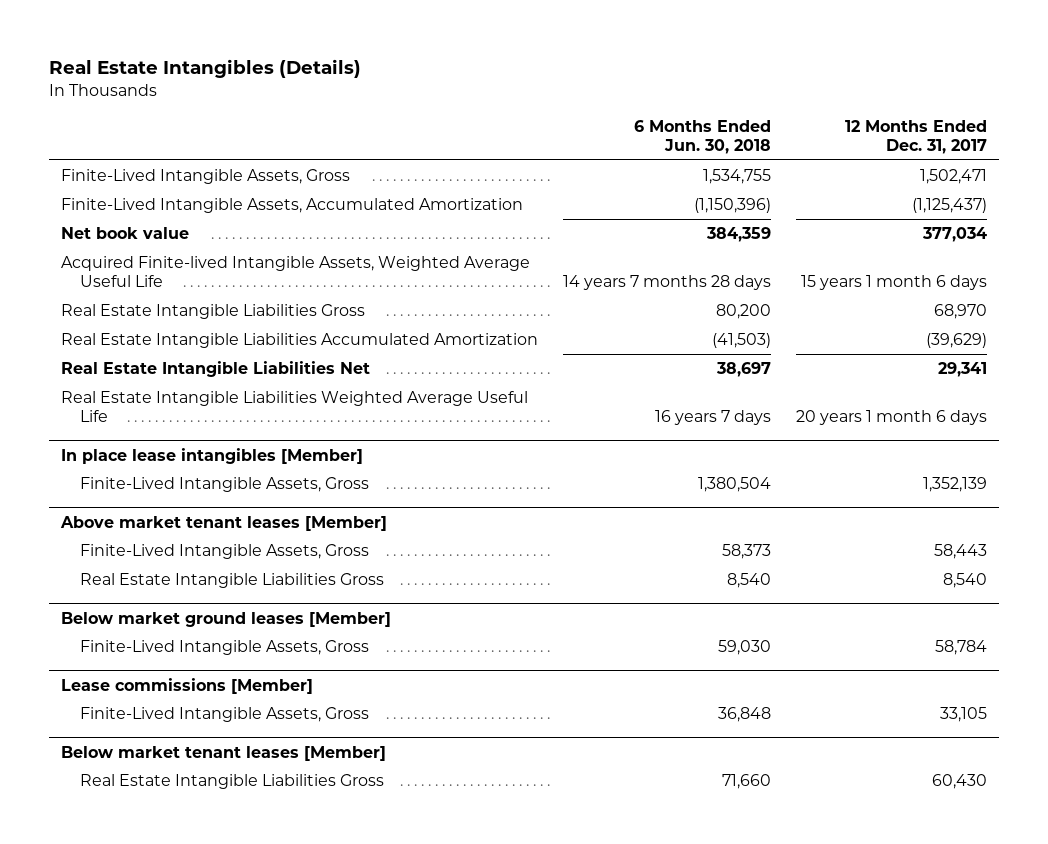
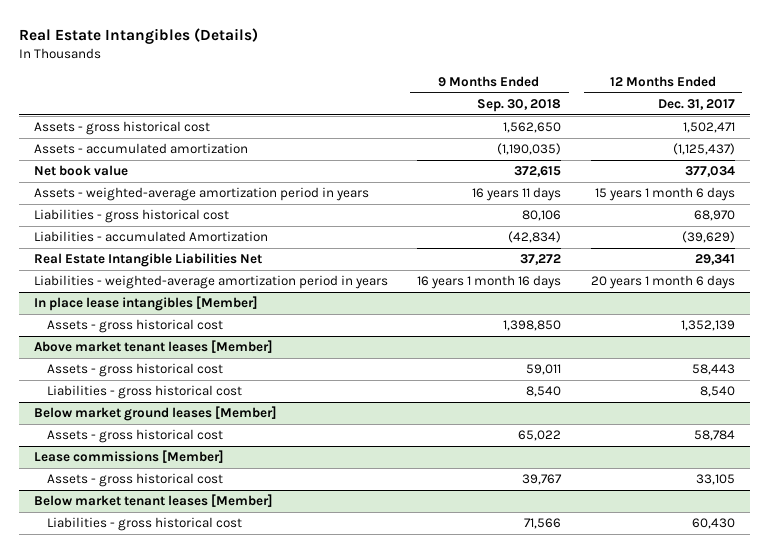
- | 6 Months Ended Jun. 30, 2018 | 12 Months Ended Dec. 31, 2017
+ | 9 Months Ended Sep. 30, 2018 | 12 Months Ended Dec. 31, 2017
- Finite-Lived Intangible Assets, Gross | 1,534,755 | 1,502,471
- Finite-Lived Intangible Assets, Accumulated Amortization | (1,150,396) | (1,125,437)
+ Assets - gross historical cost | 1,562,650 | 1,502,471
+ Assets - accumulated amortization | (1,190,035) | (1,125,437)
- Acquired Finite-lived Intangible Assets, Weighted Average Useful Life | 14 years 7 months 28 days | 15 years 1 month 6 days
- Real Estate Intangible Liabilities Gross | 80,200 | 68,970
- Real Estate Intangible Liabilities Accumulated Amortization | (41,503) | (39,629)
+ Assets - weighted-average amortization period in years | 16 years 11 days | 15 years 1 month 6 days
+ Liabilities - gross historical cost | 80,106 | 68,970
+ Liabilities - accumulated Amortization | (42,834) | (39,629)
- Real Estate Intangible Liabilities Weighted Average Useful Life | 16 years 7 days | 20 years 1 month 6 days
+ Liabilities - weighted-average amortization period in years | 16 years 1 month 16 days | 20 years 1 month 6 days
@ In place lease intangibles [Member]
- Finite-Lived Intangible Assets, Gross | 1,380,504 | 1,352,139
+ Assets - gross historical cost | 1,398,850 | 1,352,139
@ Above market tenant leases [Member]
- Finite-Lived Intangible Assets, Gross | 58,373 | 58,443
- Real Estate Intangible Liabilities Gross | 8,540 | 8,540
+ Assets - gross historical cost | 59,011 | 58,443
+ Liabilities - gross historical cost | 8,540 | 8,540
@ Below market ground leases [Member]
- Finite-Lived Intangible Assets, Gross | 59,030 | 58,784
+ Assets - gross historical cost | 65,022 | 58,784
@ Lease commissions [Member]
- Finite-Lived Intangible Assets, Gross | 36,848 | 33,105
+ Assets - gross historical cost | 39,767 | 33,105
@ Below market tenant leases [Member]
- Real Estate Intangible Liabilities Gross | 71,660 | 60,430
+ Liabilities - gross historical cost | 71,566 | 60,430

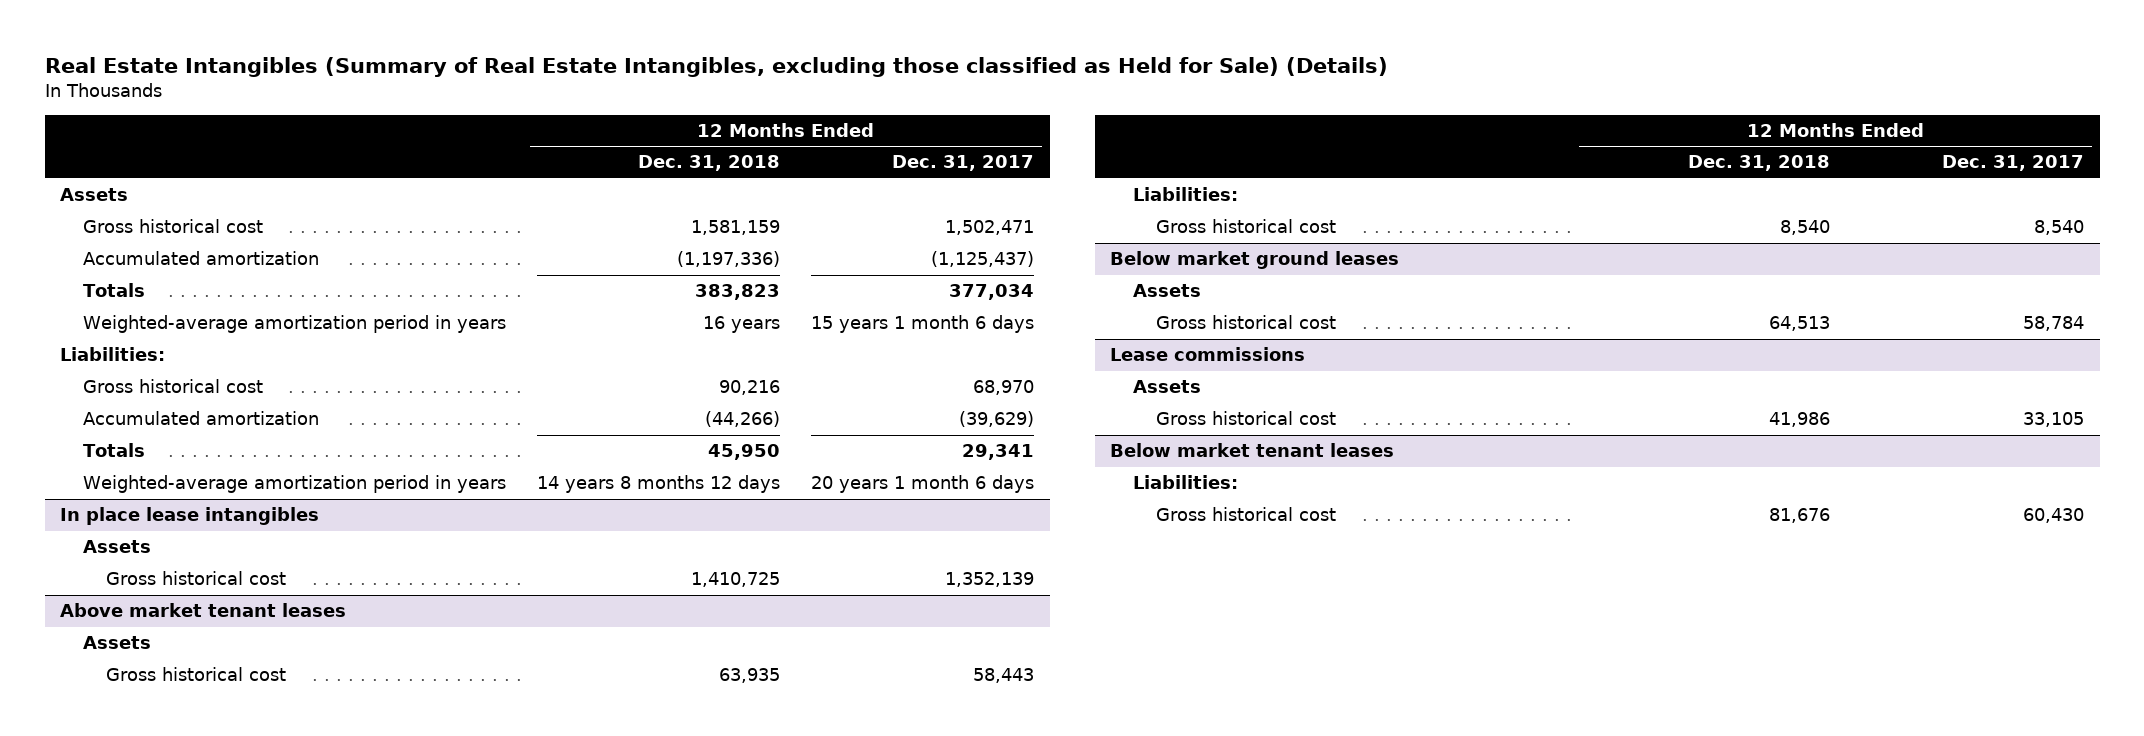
- Real Estate Intangibles (Details)
+ Real Estate Intangibles (Summary of Real Estate Intangibles, excluding those classified as Held for Sale) (Details)
- | 9 Months Ended Sep. 30, 2018 | 12 Months Ended Dec. 31, 2017
+ | 12 Months Ended Dec. 31, 2018 | 12 Months Ended Dec. 31, 2017
- Assets - gross historical cost | 1,562,650 | 1,502,471
- Assets - accumulated amortization | (1,190,035) | (1,125,437)
- Net book value | 372,615 | 377,034
- Assets - weighted-average amortization period in years | 16 years 11 days | 15 years 1 month 6 days
- Liabilities - gross historical cost | 80,106 | 68,970
- Liabilities - accumulated Amortization | (42,834) | (39,629)
- Real Estate Intangible Liabilities Net | 37,272 | 29,341
- Liabilities - weighted-average amortization period in years | 16 years 1 month 16 days | 20 years 1 month 6 days
- In place lease intangibles [Member]
- Assets - gross historical cost | 1,398,850 | 1,352,139
- Above market tenant leases [Member]
- Assets - gross historical cost | 59,011 | 58,443
- Liabilities - gross historical cost | 8,540 | 8,540
- Below market ground leases [Member]
- Assets - gross historical cost | 65,022 | 58,784
- Lease commissions [Member]
- Assets - gross historical cost | 39,767 | 33,105
- Below market tenant leases [Member]
- Liabilities - gross historical cost | 71,566 | 60,430
+ Assets
+ Gross historical cost | 1,581,159 | 1,502,471
+ Accumulated amortization | (1,197,336) | (1,125,437)
+ Totals | 383,823 | 377,034
+ Weighted-average amortization period in years | 16 years | 15 years 1 month 6 days
+ Liabilities:
+ Gross historical cost | 90,216 | 68,970
+ Accumulated amortization | (44,266) | (39,629)
+ Totals | 45,950 | 29,341
+ Weighted-average amortization period in years | 14 years 8 months 12 days | 20 years 1 month 6 days
+ In place lease intangibles
+ Assets
+ Gross historical cost | 1,410,725 | 1,352,139
+ Above market tenant leases
+ Assets
+ Gross historical cost | 63,935 | 58,443
+ Liabilities:
+ Gross historical cost | 8,540 | 8,540
+ Below market ground leases
+ Assets
+ Gross historical cost | 64,513 | 58,784
+ Lease commissions
+ Assets
+ Gross historical cost | 41,986 | 33,105
+ Below market tenant leases
+ Liabilities:
+ Gross historical cost | 81,676 | 60,430

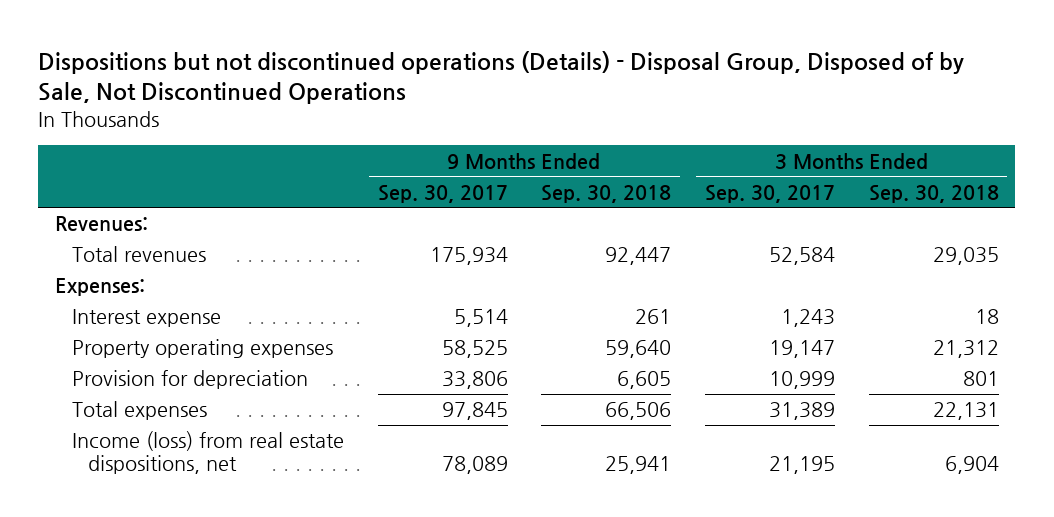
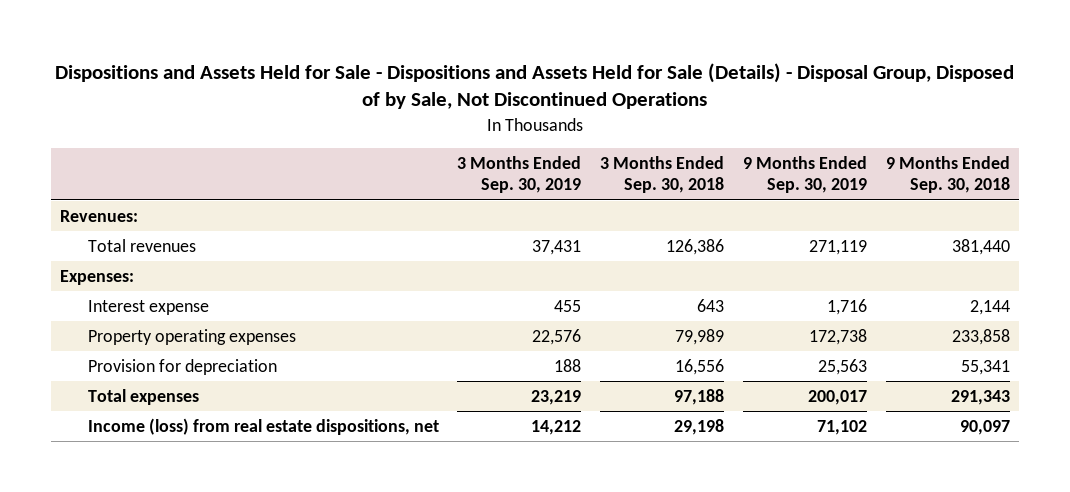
- Dispositions but not discontinued operations (Details) - Disposal Group, Disposed of by Sale, Not Discontinued Operations
+ Dispositions and Assets Held for Sale - Dispositions and Assets Held for Sale (Details) - Disposal Group, Disposed of by Sale, Not Discontinued Operations
- | 9 Months Ended Sep. 30, 2017 | 9 Months Ended Sep. 30, 2018 | 3 Months Ended Sep. 30, 2017 | 3 Months Ended Sep. 30, 2018
+ | 3 Months Ended Sep. 30, 2019 | 3 Months Ended Sep. 30, 2018 | 9 Months Ended Sep. 30, 2019 | 9 Months Ended Sep. 30, 2018
- Total revenues | 175,934 | 92,447 | 52,584 | 29,035
+ Total revenues | 37,431 | 126,386 | 271,119 | 381,440
- Interest expense | 5,514 | 261 | 1,243 | 18
- Property operating expenses | 58,525 | 59,640 | 19,147 | 21,312
- Provision for depreciation | 33,806 | 6,605 | 10,999 | 801
- Total expenses | 97,845 | 66,506 | 31,389 | 22,131
- Income (loss) from real estate dispositions, net | 78,089 | 25,941 | 21,195 | 6,904
+ Interest expense | 455 | 643 | 1,716 | 2,144
+ Property operating expenses | 22,576 | 79,989 | 172,738 | 233,858
+ Provision for depreciation | 188 | 16,556 | 25,563 | 55,341
+ Total expenses | 23,219 | 97,188 | 200,017 | 291,343
+ Income (loss) from real estate dispositions, net | 14,212 | 29,198 | 71,102 | 90,097

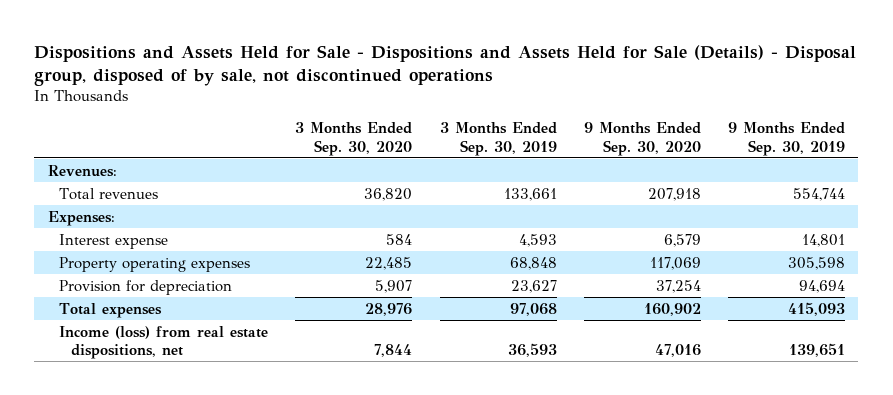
- Dispositions and Assets Held for Sale - Dispositions and Assets Held for Sale (Details) - Disposal Group, Disposed of by Sale, Not Discontinued Operations
+ Dispositions and Assets Held for Sale - Dispositions and Assets Held for Sale (Details) - Disposal group, disposed of by sale, not discontinued operations
- | 3 Months Ended Sep. 30, 2019 | 3 Months Ended Sep. 30, 2018 | 9 Months Ended Sep. 30, 2019 | 9 Months Ended Sep. 30, 2018
+ | 3 Months Ended Sep. 30, 2020 | 3 Months Ended Sep. 30, 2019 | 9 Months Ended Sep. 30, 2020 | 9 Months Ended Sep. 30, 2019
- Total revenues | 37,431 | 126,386 | 271,119 | 381,440
+ Total revenues | 36,820 | 133,661 | 207,918 | 554,744
- Interest expense | 455 | 643 | 1,716 | 2,144
- Property operating expenses | 22,576 | 79,989 | 172,738 | 233,858
- Provision for depreciation | 188 | 16,556 | 25,563 | 55,341
- Total expenses | 23,219 | 97,188 | 200,017 | 291,343
- Income (loss) from real estate dispositions, net | 14,212 | 29,198 | 71,102 | 90,097
+ Interest expense | 584 | 4,593 | 6,579 | 14,801
+ Property operating expenses | 22,485 | 68,848 | 117,069 | 305,598
+ Provision for depreciation | 5,907 | 23,627 | 37,254 | 94,694
+ Total expenses | 28,976 | 97,068 | 160,902 | 415,093
+ Income (loss) from real estate dispositions, net | 7,844 | 36,593 | 47,016 | 139,651

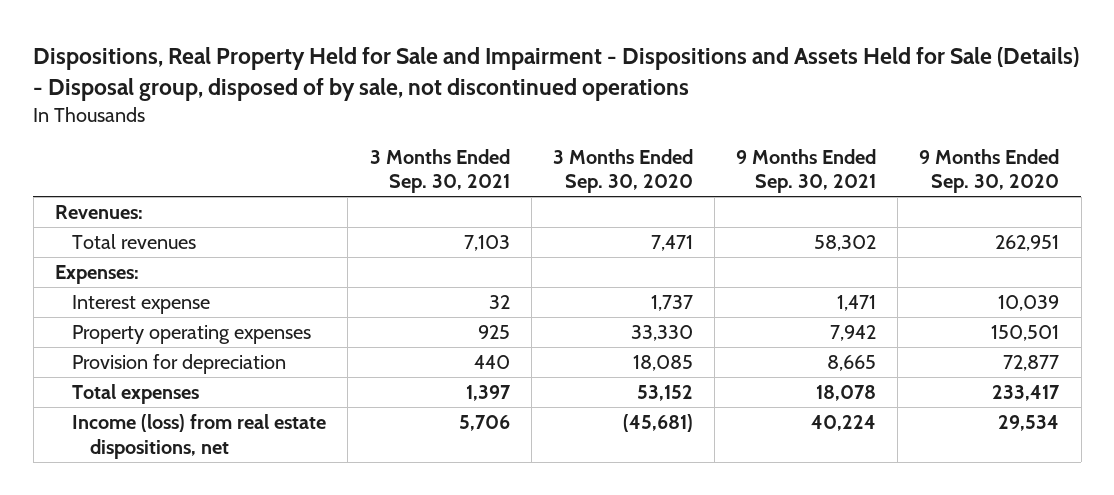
- Dispositions and Assets Held for Sale - Dispositions and Assets Held for Sale (Details) - Disposal group, disposed of by sale, not discontinued operations
+ Dispositions, Real Property Held for Sale and Impairment - Dispositions and Assets Held for Sale (Details) - Disposal group, disposed of by sale, not discontinued operations
- | 3 Months Ended Sep. 30, 2020 | 3 Months Ended Sep. 30, 2019 | 9 Months Ended Sep. 30, 2020 | 9 Months Ended Sep. 30, 2019
+ | 3 Months Ended Sep. 30, 2021 | 3 Months Ended Sep. 30, 2020 | 9 Months Ended Sep. 30, 2021 | 9 Months Ended Sep. 30, 2020
- Total revenues | 36,820 | 133,661 | 207,918 | 554,744
+ Total revenues | 7,103 | 7,471 | 58,302 | 262,951
- Interest expense | 584 | 4,593 | 6,579 | 14,801
- Property operating expenses | 22,485 | 68,848 | 117,069 | 305,598
- Provision for depreciation | 5,907 | 23,627 | 37,254 | 94,694
- Total expenses | 28,976 | 97,068 | 160,902 | 415,093
- Income (loss) from real estate dispositions, net | 7,844 | 36,593 | 47,016 | 139,651
+ Interest expense | 32 | 1,737 | 1,471 | 10,039
+ Property operating expenses | 925 | 33,330 | 7,942 | 150,501
+ Provision for depreciation | 440 | 18,085 | 8,665 | 72,877
+ Total expenses | 1,397 | 53,152 | 18,078 | 233,417
+ Income (loss) from real estate dispositions, net | 5,706 | (45,681) | 40,224 | 29,534

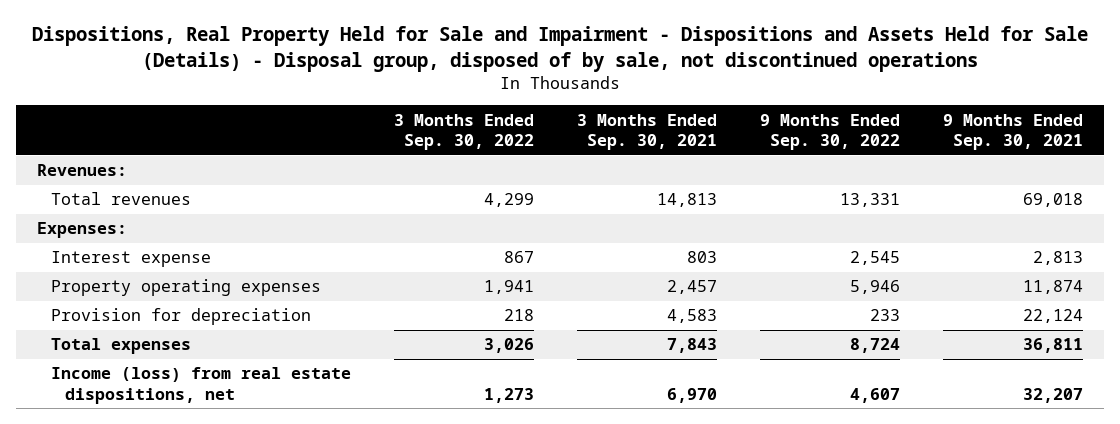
- | 3 Months Ended Sep. 30, 2021 | 3 Months Ended Sep. 30, 2020 | 9 Months Ended Sep. 30, 2021 | 9 Months Ended Sep. 30, 2020
+ | 3 Months Ended Sep. 30, 2022 | 3 Months Ended Sep. 30, 2021 | 9 Months Ended Sep. 30, 2022 | 9 Months Ended Sep. 30, 2021
- Total revenues | 7,103 | 7,471 | 58,302 | 262,951
+ Total revenues | 4,299 | 14,813 | 13,331 | 69,018
- Interest expense | 32 | 1,737 | 1,471 | 10,039
- Property operating expenses | 925 | 33,330 | 7,942 | 150,501
- Provision for depreciation | 440 | 18,085 | 8,665 | 72,877
- Total expenses | 1,397 | 53,152 | 18,078 | 233,417
- Income (loss) from real estate dispositions, net | 5,706 | (45,681) | 40,224 | 29,534
+ Interest expense | 867 | 803 | 2,545 | 2,813
+ Property operating expenses | 1,941 | 2,457 | 5,946 | 11,874
+ Provision for depreciation | 218 | 4,583 | 233 | 22,124
+ Total expenses | 3,026 | 7,843 | 8,724 | 36,811
+ Income (loss) from real estate dispositions, net | 1,273 | 6,970 | 4,607 | 32,207

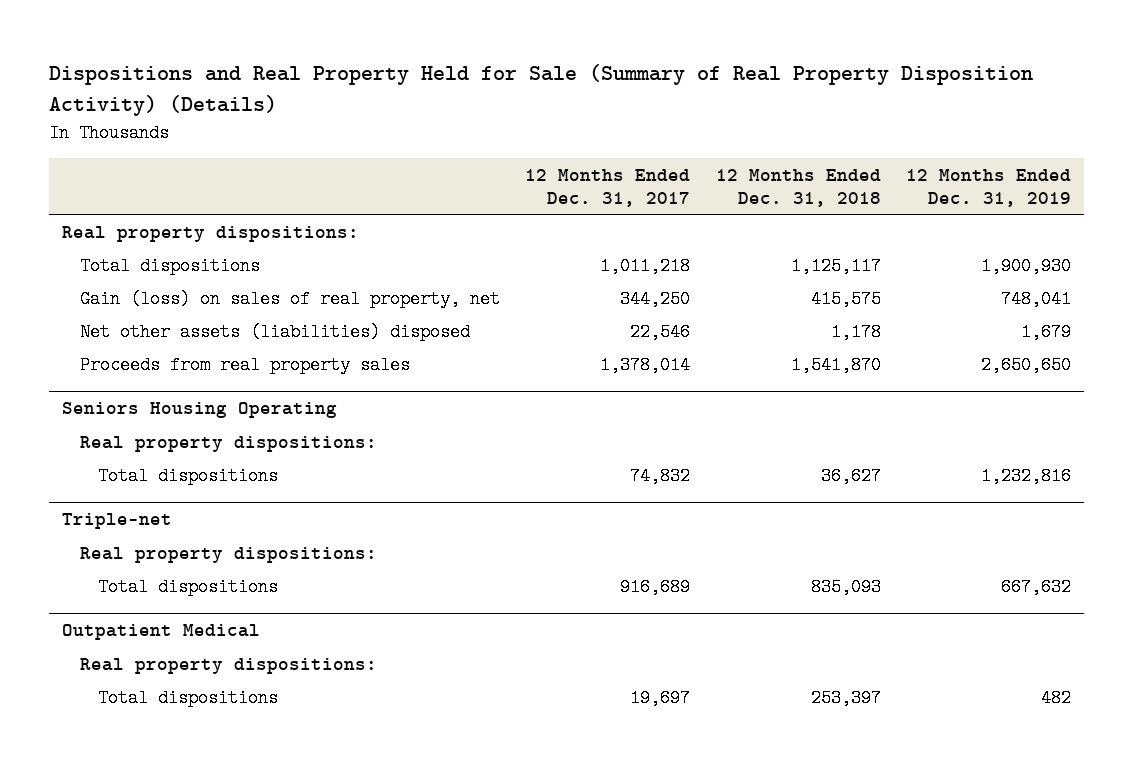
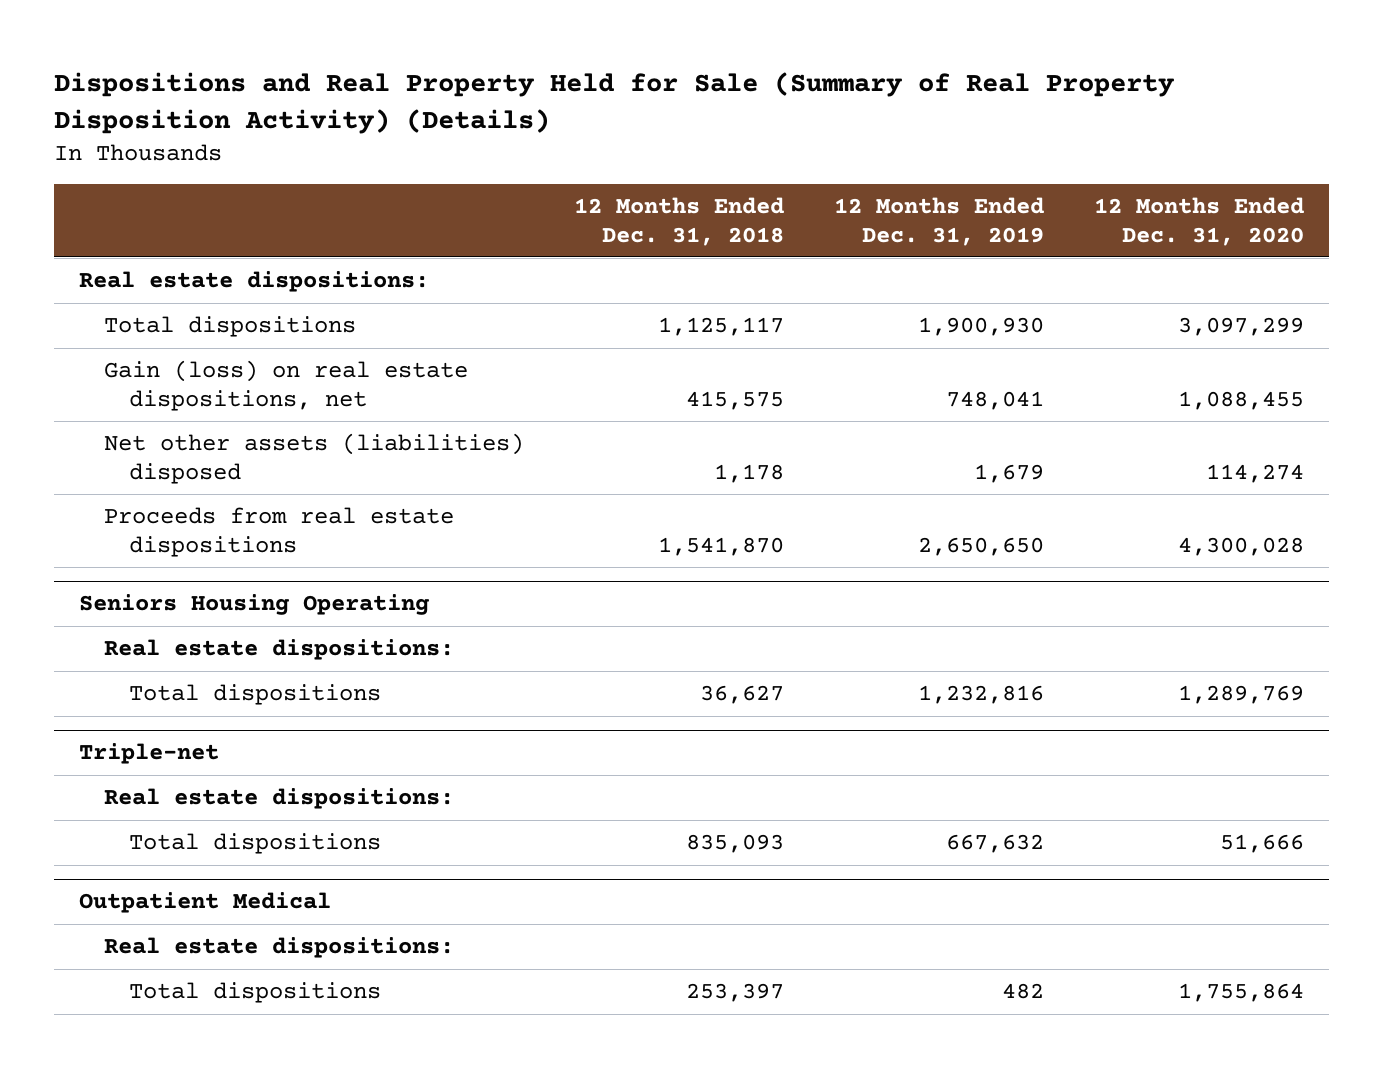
- | 12 Months Ended Dec. 31, 2017 | 12 Months Ended Dec. 31, 2018 | 12 Months Ended Dec. 31, 2019
+ | 12 Months Ended Dec. 31, 2018 | 12 Months Ended Dec. 31, 2019 | 12 Months Ended Dec. 31, 2020
- Real property dispositions:
+ Real estate dispositions:
- Gain (loss) on sales of real property, net | 344,250 | 415,575 | 748,041
+ Gain (loss) on real estate dispositions, net | 415,575 | 748,041 | 1,088,455
- Proceeds from real property sales | 1,378,014 | 1,541,870 | 2,650,650
+ Proceeds from real estate dispositions | 1,541,870 | 2,650,650 | 4,300,028
@ Seniors Housing Operating
- Real property dispositions:
+ Real estate dispositions:
@ Triple-net
- Real property dispositions:
+ Real estate dispositions:
@ Outpatient Medical
- Real property dispositions:
+ Real estate dispositions:

